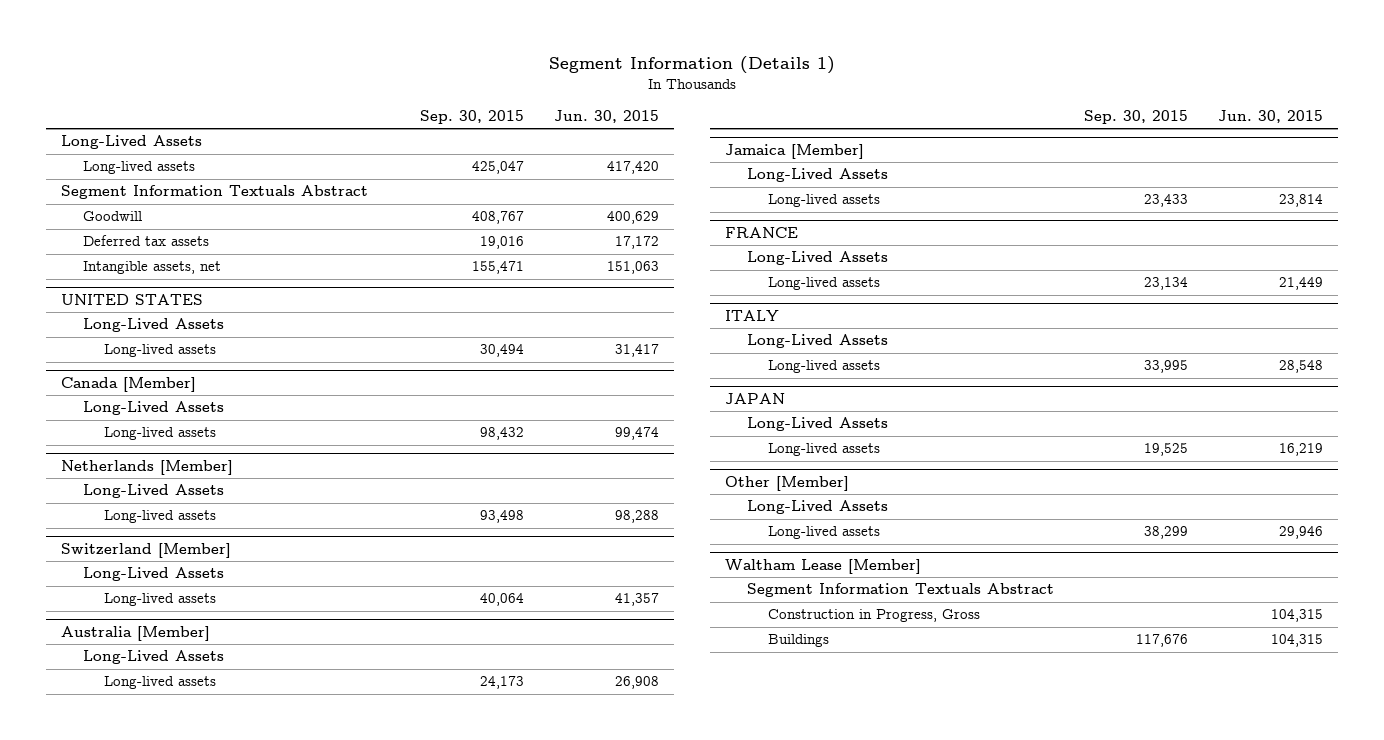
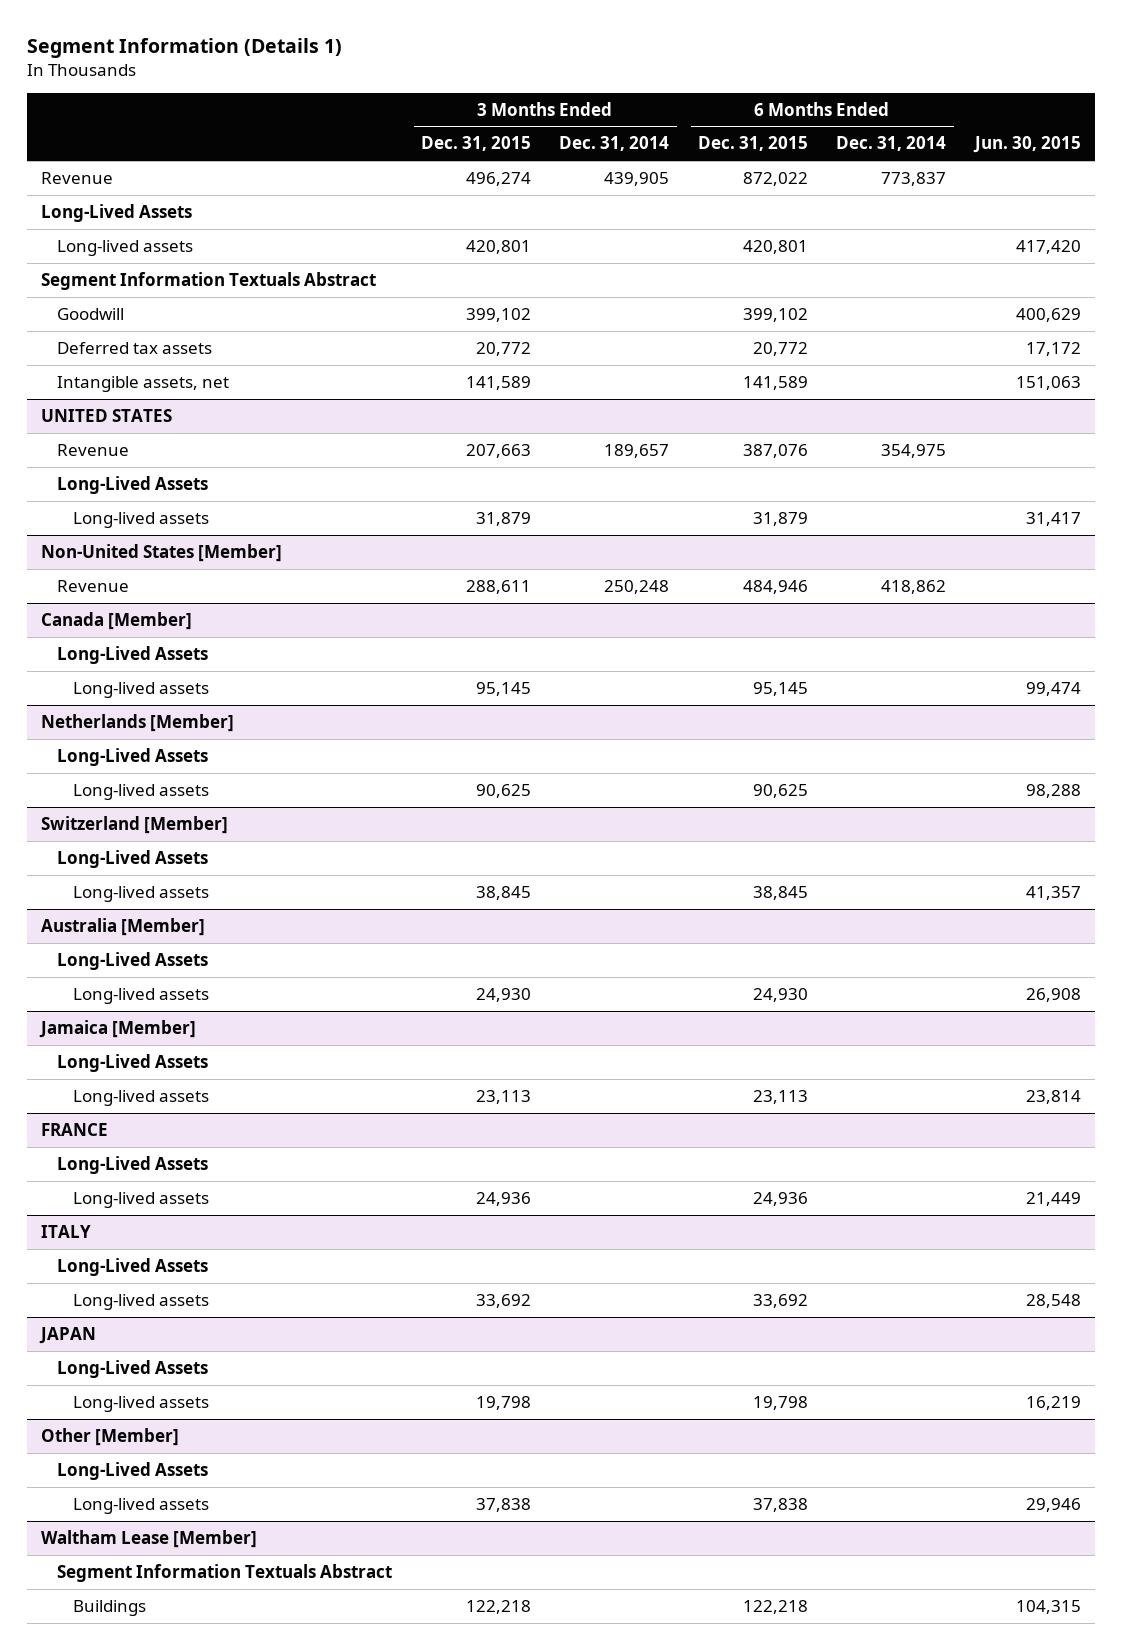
- | Sep. 30, 2015 | Jun. 30, 2015
+ | 3 Months Ended Dec. 31, 2015 | 3 Months Ended Dec. 31, 2014 | 6 Months Ended Dec. 31, 2015 | 6 Months Ended Dec. 31, 2014 | Jun. 30, 2015
+ Revenue | 496,274 | 439,905 | 872,022 | 773,837 |
@ UNITED STATES
+ Revenue | 207,663 | 189,657 | 387,076 | 354,975 |
+ Non-United States [Member]
+ Revenue | 288,611 | 250,248 | 484,946 | 418,862 |
@ Waltham Lease [Member]
- Construction in Progress, Gross | | 104,315

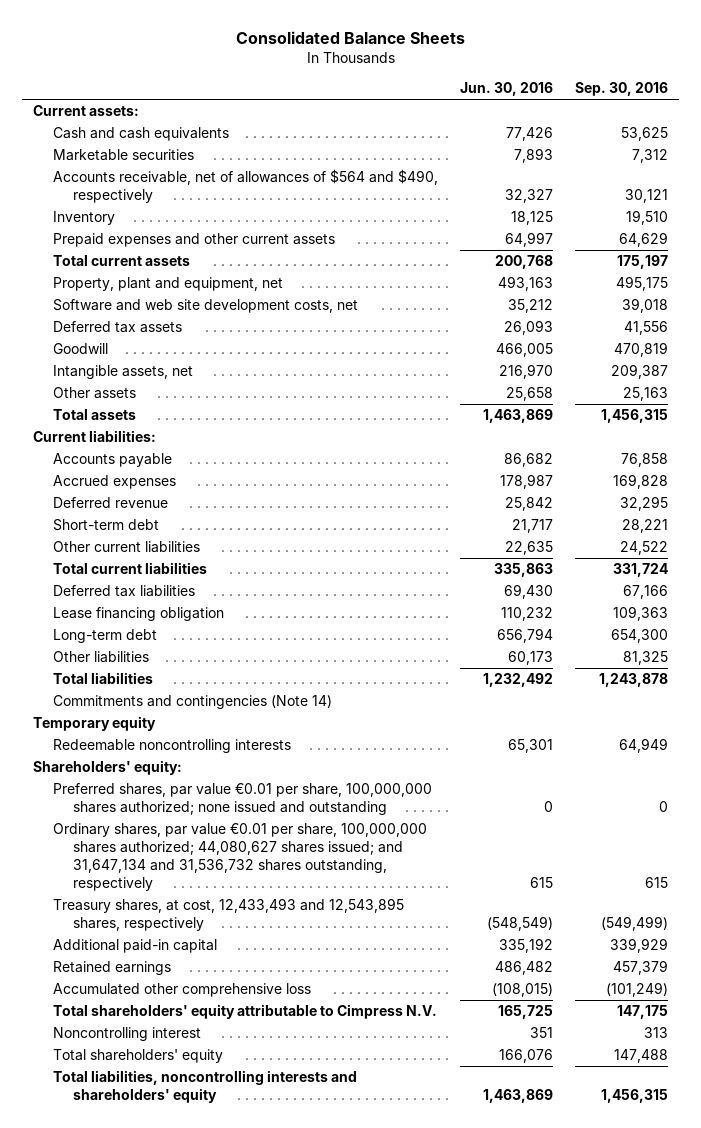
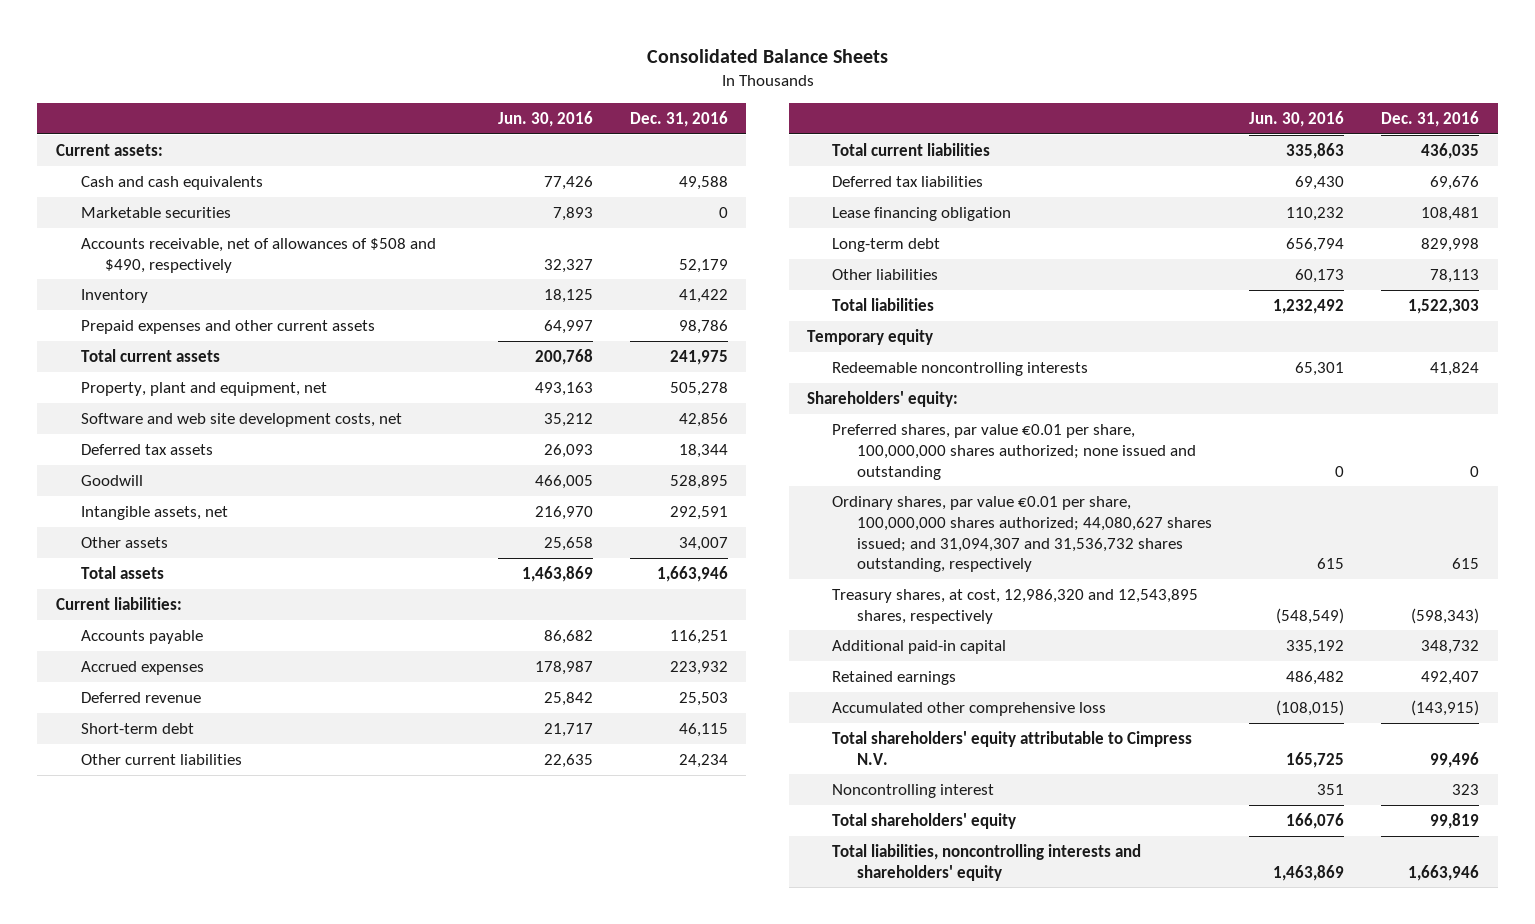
- | Jun. 30, 2016 | Sep. 30, 2016
+ | Jun. 30, 2016 | Dec. 31, 2016
- Accounts receivable, net of allowances of $564 and $490, respectively | 32,327 | 30,121
+ Accounts receivable, net of allowances of $508 and $490, respectively | 32,327 | 52,179
- Commitments and contingencies (Note 14)
- Ordinary shares, par value €0.01 per share, 100,000,000 shares authorized; 44,080,627 shares issued; and 31,647,134 and 31,536,732 shares outstanding, respectively | 615 | 615
- Treasury shares, at cost, 12,433,493 and 12,543,895 shares, respectively | (548,549) | (549,499)
+ Ordinary shares, par value €0.01 per share, 100,000,000 shares authorized; 44,080,627 shares issued; and 31,094,307 and 31,536,732 shares outstanding, respectively | 615 | 615
+ Treasury shares, at cost, 12,986,320 and 12,543,895 shares, respectively | (548,549) | (598,343)

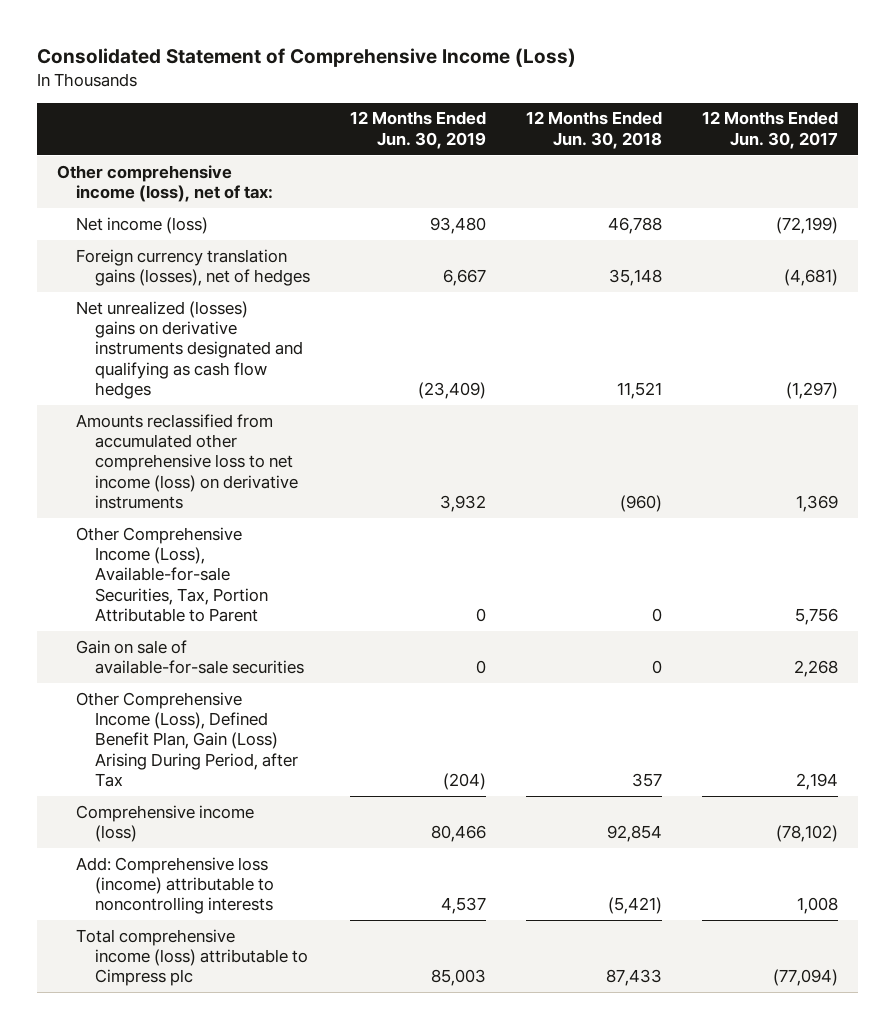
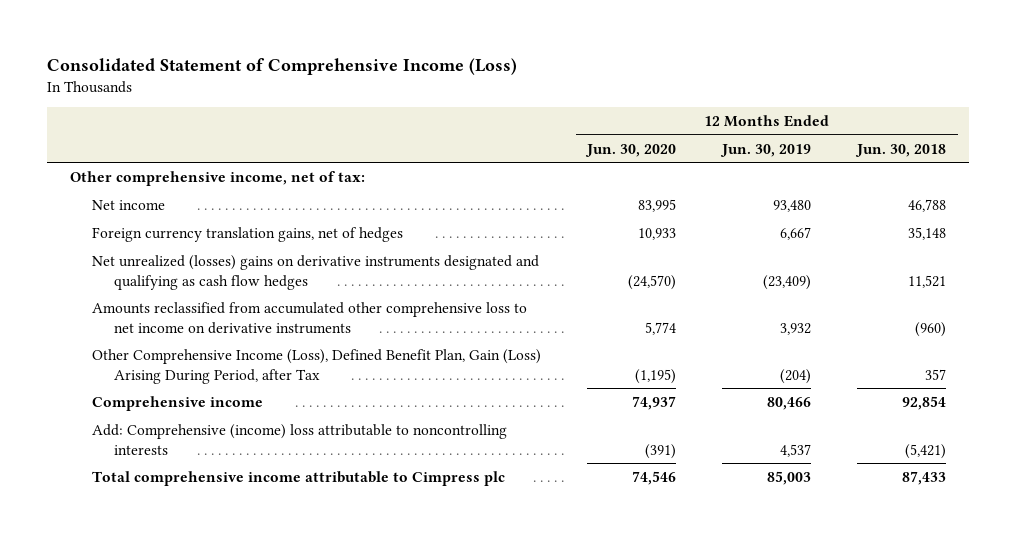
- | 12 Months Ended Jun. 30, 2019 | 12 Months Ended Jun. 30, 2018 | 12 Months Ended Jun. 30, 2017
+ | 12 Months Ended Jun. 30, 2020 | 12 Months Ended Jun. 30, 2019 | 12 Months Ended Jun. 30, 2018
- Other comprehensive income (loss), net of tax:
- Net income (loss) | 93,480 | 46,788 | (72,199)
- Foreign currency translation gains (losses), net of hedges | 6,667 | 35,148 | (4,681)
+ Other comprehensive income, net of tax:
+ Net income | 83,995 | 93,480 | 46,788
+ Foreign currency translation gains, net of hedges | 10,933 | 6,667 | 35,148
- Amounts reclassified from accumulated other comprehensive loss to net income (loss) on derivative instruments | 3,932 | (960) | 1,369
- Other Comprehensive Income (Loss), Available-for-sale Securities, Tax, Portion Attributable to Parent | 0 | 0 | 5,756
- Gain on sale of available-for-sale securities | 0 | 0 | 2,268
+ Amounts reclassified from accumulated other comprehensive loss to net income on derivative instruments | 5,774 | 3,932 | (960)
- Comprehensive income (loss) | 80,466 | 92,854 | (78,102)
- Add: Comprehensive loss (income) attributable to noncontrolling interests | 4,537 | (5,421) | 1,008
- Total comprehensive income (loss) attributable to Cimpress plc | 85,003 | 87,433 | (77,094)
+ Comprehensive income | 74,937 | 80,466 | 92,854
+ Add: Comprehensive (income) loss attributable to noncontrolling interests | (391) | 4,537 | (5,421)
+ Total comprehensive income attributable to Cimpress plc | 74,546 | 85,003 | 87,433

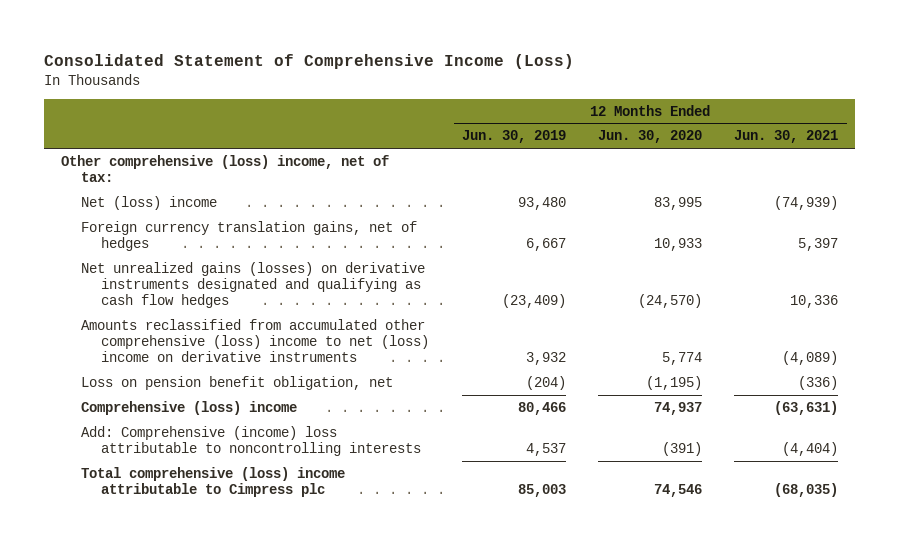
- | 12 Months Ended Jun. 30, 2020 | 12 Months Ended Jun. 30, 2019 | 12 Months Ended Jun. 30, 2018
+ | 12 Months Ended Jun. 30, 2019 | 12 Months Ended Jun. 30, 2020 | 12 Months Ended Jun. 30, 2021
- Other comprehensive income, net of tax:
- Net income | 83,995 | 93,480 | 46,788
+ Other comprehensive (loss) income, net of tax:
+ Net (loss) income | 93,480 | 83,995 | (74,939)
- Net unrealized (losses) gains on derivative instruments designated and qualifying as cash flow hedges | (24,570) | (23,409) | 11,521
- Amounts reclassified from accumulated other comprehensive loss to net income on derivative instruments | 5,774 | 3,932 | (960)
- Other Comprehensive Income (Loss), Defined Benefit Plan, Gain (Loss) Arising During Period, after Tax | (1,195) | (204) | 357
- Comprehensive income | 74,937 | 80,466 | 92,854
+ Net unrealized gains (losses) on derivative instruments designated and qualifying as cash flow hedges | (23,409) | (24,570) | 10,336
+ Amounts reclassified from accumulated other comprehensive (loss) income to net (loss) income on derivative instruments | 3,932 | 5,774 | (4,089)
+ Loss on pension benefit obligation, net | (204) | (1,195) | (336)
+ Comprehensive (loss) income | 80,466 | 74,937 | (63,631)
- Total comprehensive income attributable to Cimpress plc | 74,546 | 85,003 | 87,433
+ Total comprehensive (loss) income attributable to Cimpress plc | 85,003 | 74,546 | (68,035)

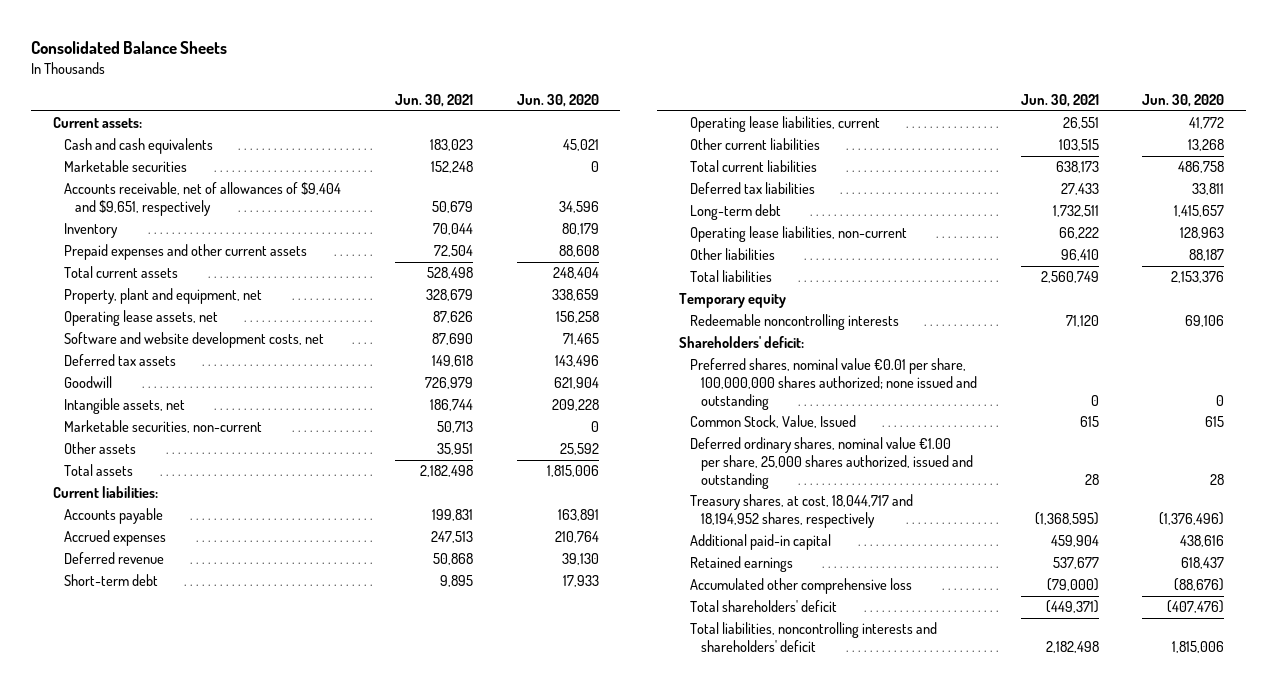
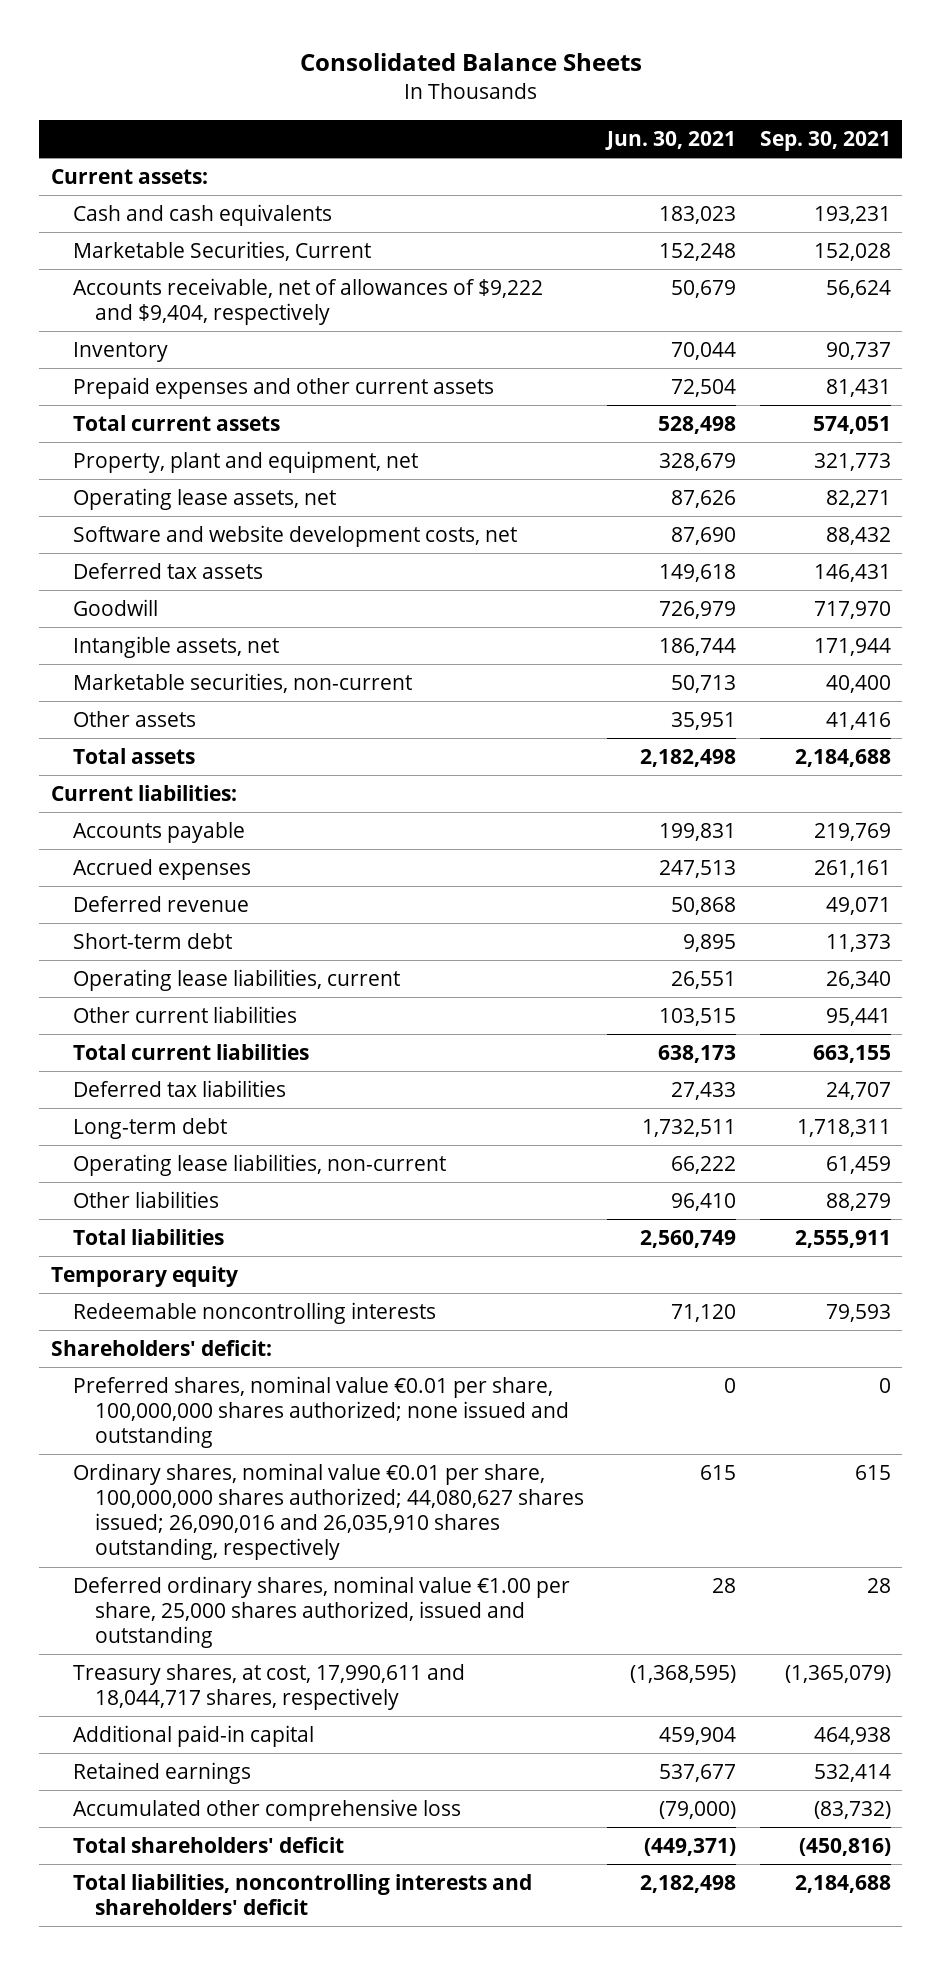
- | Jun. 30, 2021 | Jun. 30, 2020
+ | Jun. 30, 2021 | Sep. 30, 2021
- Marketable securities | 152,248 | 0
- Accounts receivable, net of allowances of $9,404 and $9,651, respectively | 50,679 | 34,596
+ Marketable Securities, Current | 152,248 | 152,028
+ Accounts receivable, net of allowances of $9,222 and $9,404, respectively | 50,679 | 56,624
- Common Stock, Value, Issued | 615 | 615
+ Ordinary shares, nominal value €0.01 per share, 100,000,000 shares authorized; 44,080,627 shares issued; 26,090,016 and 26,035,910 shares outstanding, respectively | 615 | 615
- Treasury shares, at cost, 18,044,717 and 18,194,952 shares, respectively | (1,368,595) | (1,376,496)
+ Treasury shares, at cost, 17,990,611 and 18,044,717 shares, respectively | (1,368,595) | (1,365,079)

